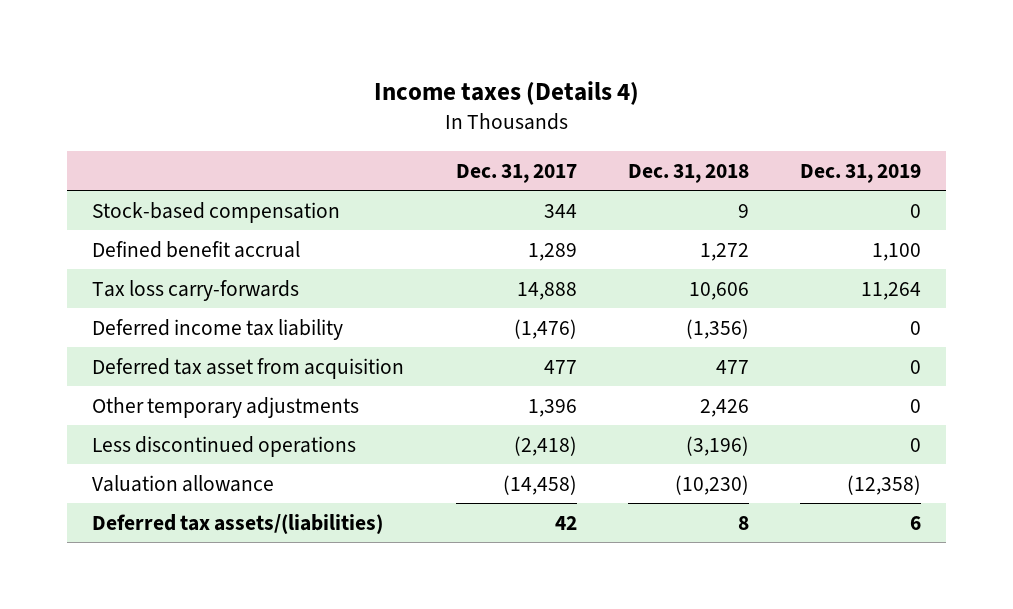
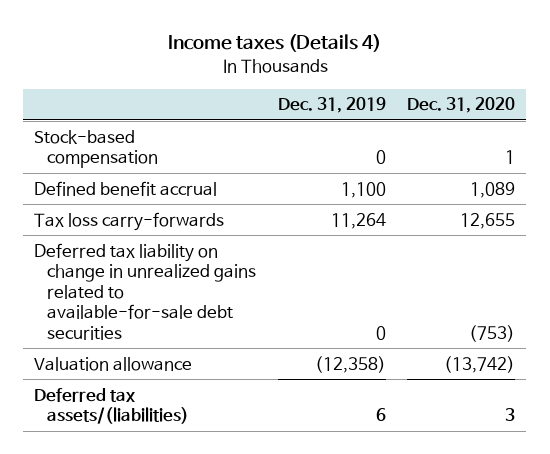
- | Dec. 31, 2017 | Dec. 31, 2018 | Dec. 31, 2019
+ | Dec. 31, 2019 | Dec. 31, 2020
- Deferred income tax liability | (1,476) | (1,356) | 0
- Deferred tax asset from acquisition | 477 | 477 | 0
- Other temporary adjustments | 1,396 | 2,426 | 0
- Less discontinued operations | (2,418) | (3,196) | 0
+ Deferred tax liability on change in unrealized gains related to available-for-sale debt securities | 0 | (753)

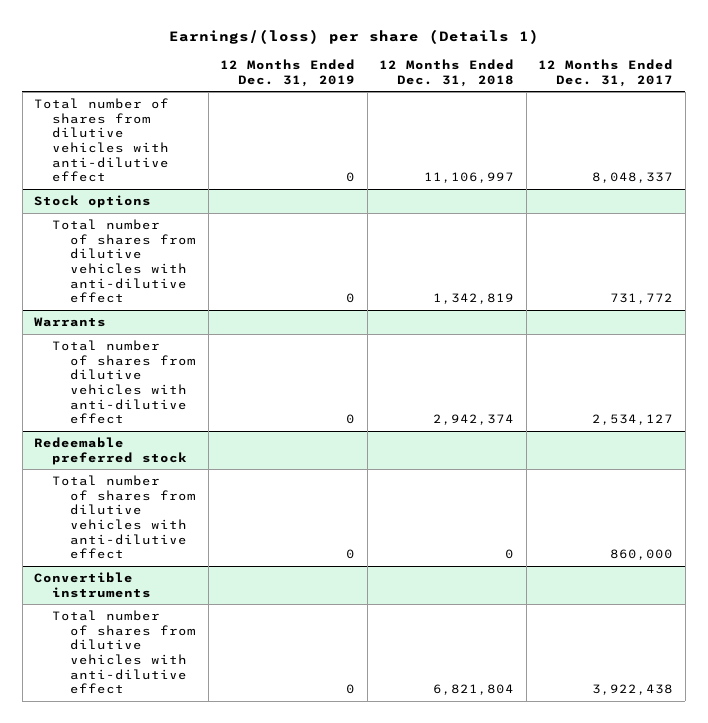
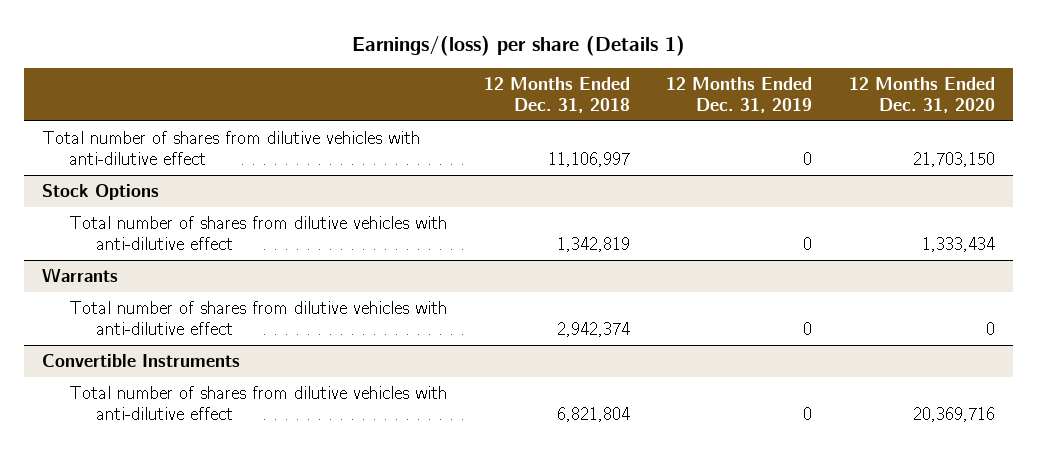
- | 12 Months Ended Dec. 31, 2019 | 12 Months Ended Dec. 31, 2018 | 12 Months Ended Dec. 31, 2017
+ | 12 Months Ended Dec. 31, 2018 | 12 Months Ended Dec. 31, 2019 | 12 Months Ended Dec. 31, 2020
- Stock options
+ Stock Options
- Redeemable preferred stock
- Total number of shares from dilutive vehicles with anti-dilutive effect | 0 | 0 | 860,000
- Convertible instruments
+ Convertible Instruments

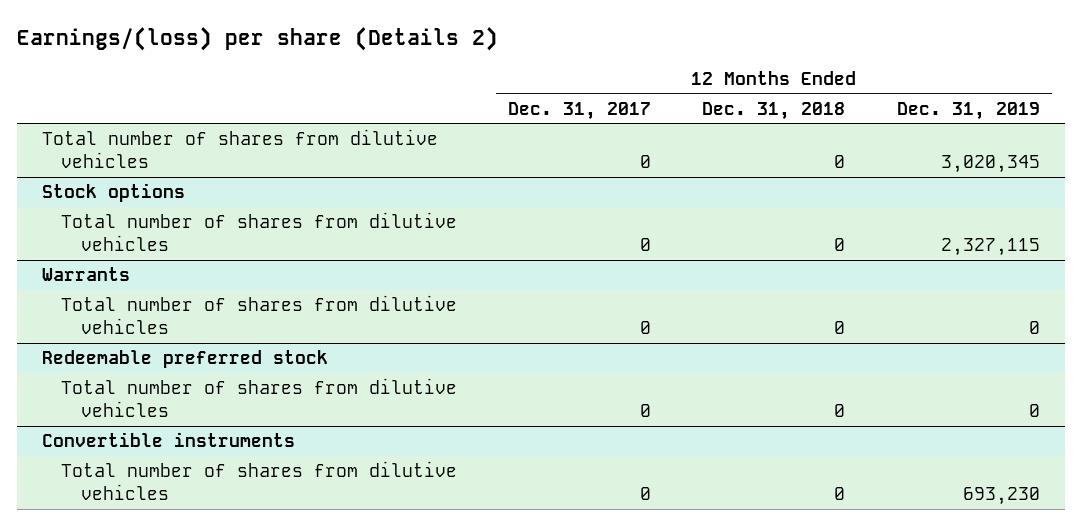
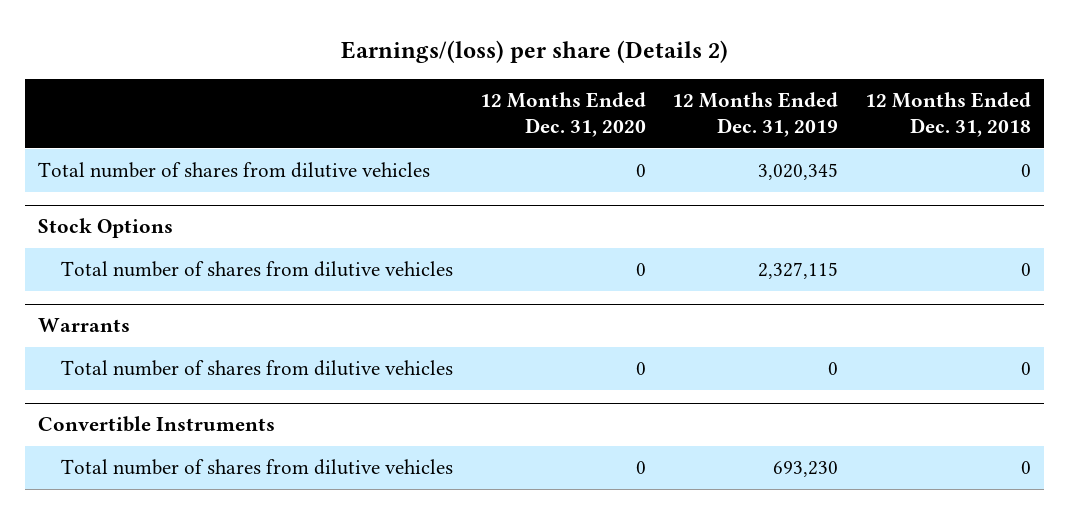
- | 12 Months Ended Dec. 31, 2017 | 12 Months Ended Dec. 31, 2018 | 12 Months Ended Dec. 31, 2019
+ | 12 Months Ended Dec. 31, 2020 | 12 Months Ended Dec. 31, 2019 | 12 Months Ended Dec. 31, 2018
- Stock options
+ Stock Options
- Redeemable preferred stock
- Total number of shares from dilutive vehicles | 0 | 0 | 0
- Convertible instruments
+ Convertible Instruments

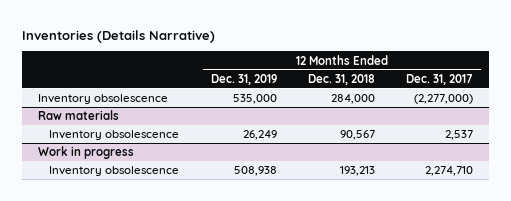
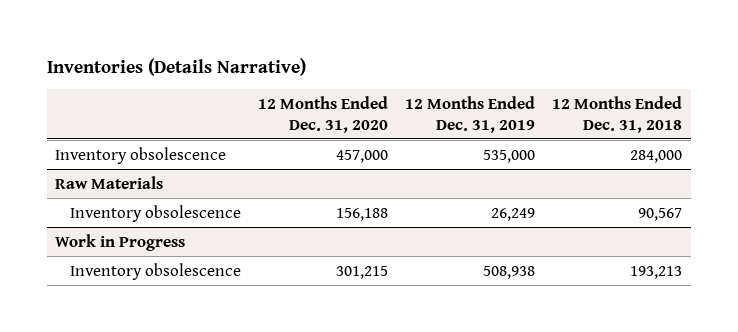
- | 12 Months Ended Dec. 31, 2019 | 12 Months Ended Dec. 31, 2018 | 12 Months Ended Dec. 31, 2017
+ | 12 Months Ended Dec. 31, 2020 | 12 Months Ended Dec. 31, 2019 | 12 Months Ended Dec. 31, 2018
- Raw materials
+ Raw Materials
- Work in progress
+ Work in Progress

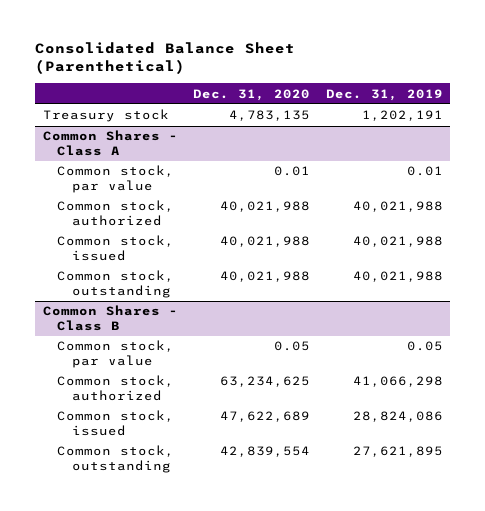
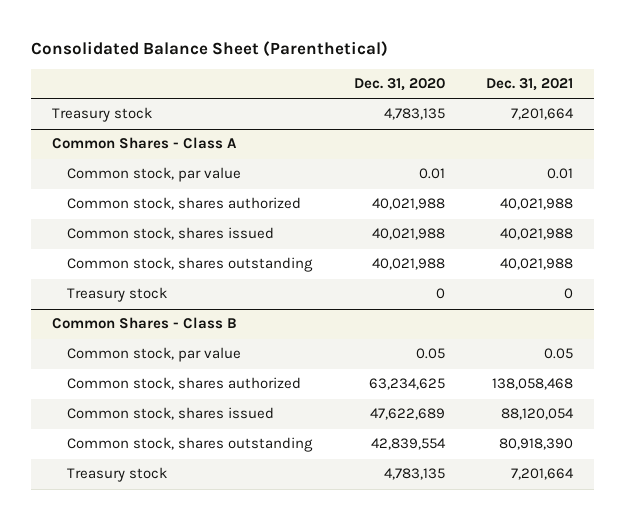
- | Dec. 31, 2020 | Dec. 31, 2019
+ | Dec. 31, 2020 | Dec. 31, 2021
@ Common Shares - Class A
- Common stock, authorized | 40,021,988 | 40,021,988
- Common stock, issued | 40,021,988 | 40,021,988
- Common stock, outstanding | 40,021,988 | 40,021,988
+ Common stock, shares authorized | 40,021,988 | 40,021,988
+ Common stock, shares issued | 40,021,988 | 40,021,988
+ Common stock, shares outstanding | 40,021,988 | 40,021,988
+ Treasury stock | 0 | 0
@ Common Shares - Class B
- Common stock, authorized | 63,234,625 | 41,066,298
- Common stock, issued | 47,622,689 | 28,824,086
- Common stock, outstanding | 42,839,554 | 27,621,895
+ Common stock, shares authorized | 63,234,625 | 138,058,468
+ Common stock, shares issued | 47,622,689 | 88,120,054
+ Common stock, shares outstanding | 42,839,554 | 80,918,390
+ Treasury stock | 4,783,135 | 7,201,664

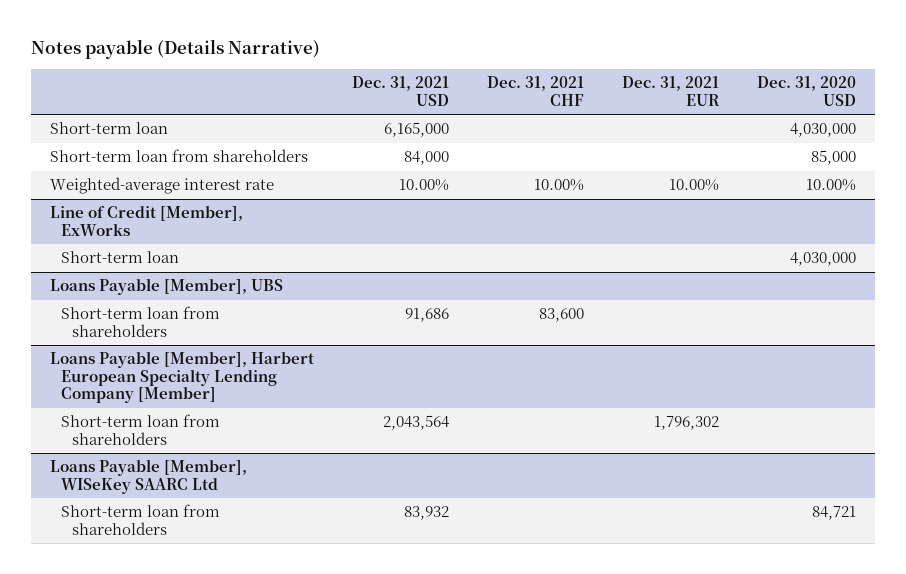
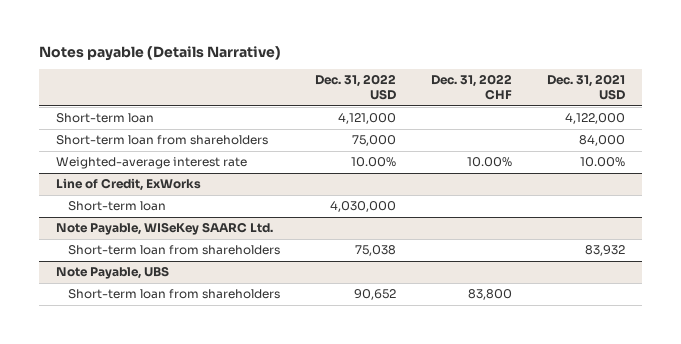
- | Dec. 31, 2021 USD | Dec. 31, 2021 CHF | Dec. 31, 2021 EUR | Dec. 31, 2020 USD
+ | Dec. 31, 2022 USD | Dec. 31, 2022 CHF | Dec. 31, 2021 USD
- Short-term loan | 6,165,000 | | | 4,030,000
+ Short-term loan | 4,121,000 | | 4,122,000
- Line of Credit [Member], ExWorks
+ Line of Credit, ExWorks
- Loans Payable [Member], UBS
- Short-term loan from shareholders | 91,686 | 83,600 | |
- Loans Payable [Member], Harbert European Specialty Lending Company [Member]
- Short-term loan from shareholders | 2,043,564 | | 1,796,302 |
- Loans Payable [Member], WISeKey SAARC Ltd
+ Note Payable, WISeKey SAARC Ltd.
+ Note Payable, UBS
+ Short-term loan from shareholders | 90,652 | 83,800 |

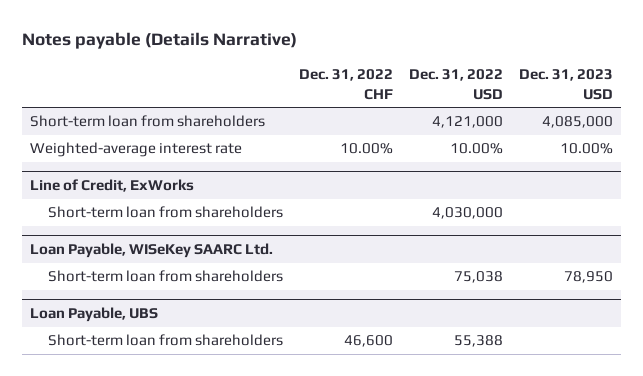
- | Dec. 31, 2022 USD | Dec. 31, 2022 CHF | Dec. 31, 2021 USD
+ | Dec. 31, 2022 CHF | Dec. 31, 2022 USD | Dec. 31, 2023 USD
- Short-term loan | 4,121,000 | | 4,122,000
- Short-term loan from shareholders | 75,000 | | 84,000
+ Short-term loan from shareholders | | 4,121,000 | 4,085,000
@ Line of Credit, ExWorks
- Short-term loan | 4,030,000 | |
- Note Payable, WISeKey SAARC Ltd.
@ Line of Credit, ExWorks
+ Short-term loan from shareholders | | 4,030,000 |
+ Loan Payable, WISeKey SAARC Ltd.
- Note Payable, UBS
- Short-term loan from shareholders | 90,652 | 83,800 |
+ Loan Payable, UBS
+ Short-term loan from shareholders | 46,600 | 55,388 |

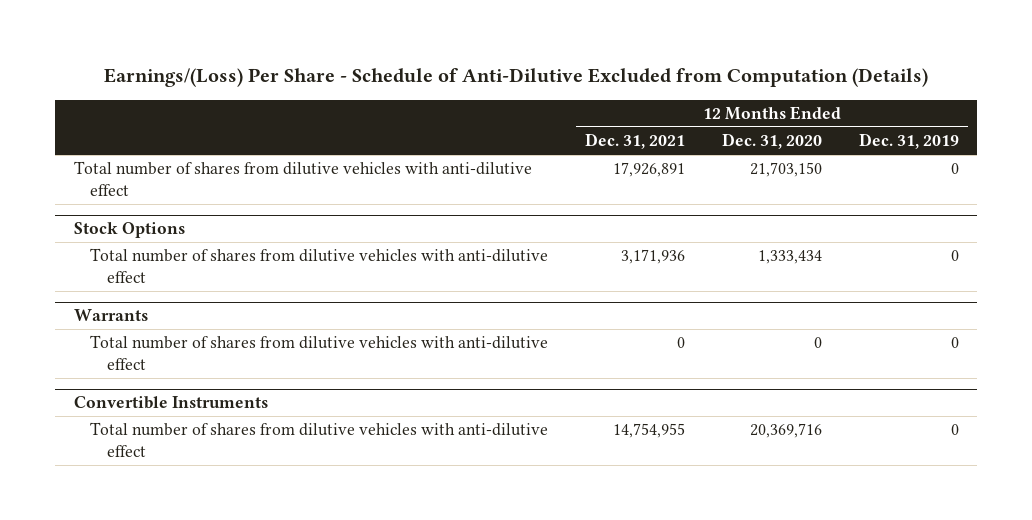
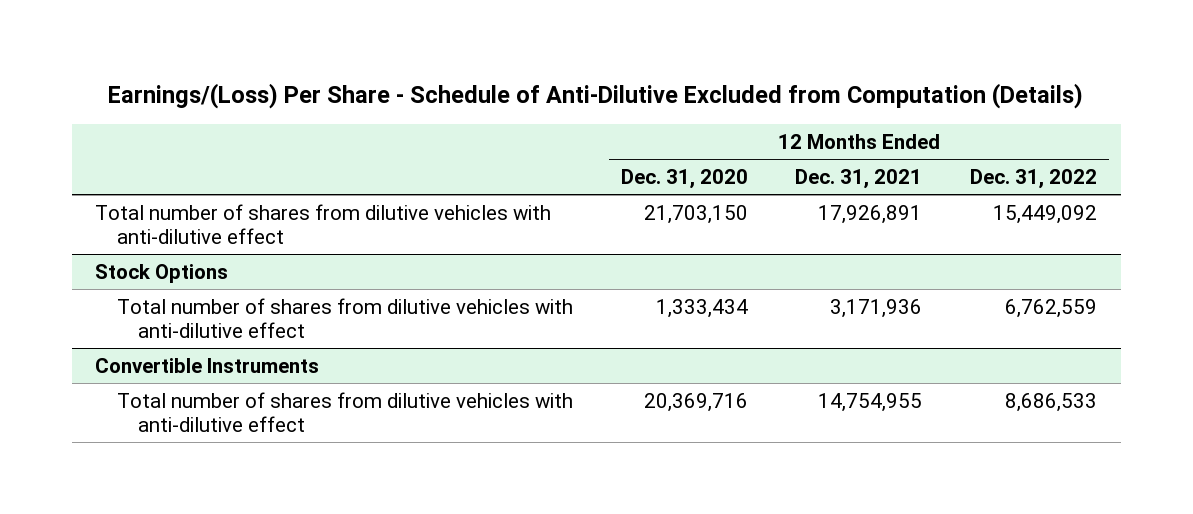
- | 12 Months Ended Dec. 31, 2021 | 12 Months Ended Dec. 31, 2020 | 12 Months Ended Dec. 31, 2019
+ | 12 Months Ended Dec. 31, 2020 | 12 Months Ended Dec. 31, 2021 | 12 Months Ended Dec. 31, 2022
- Warrants
- Total number of shares from dilutive vehicles with anti-dilutive effect | 0 | 0 | 0

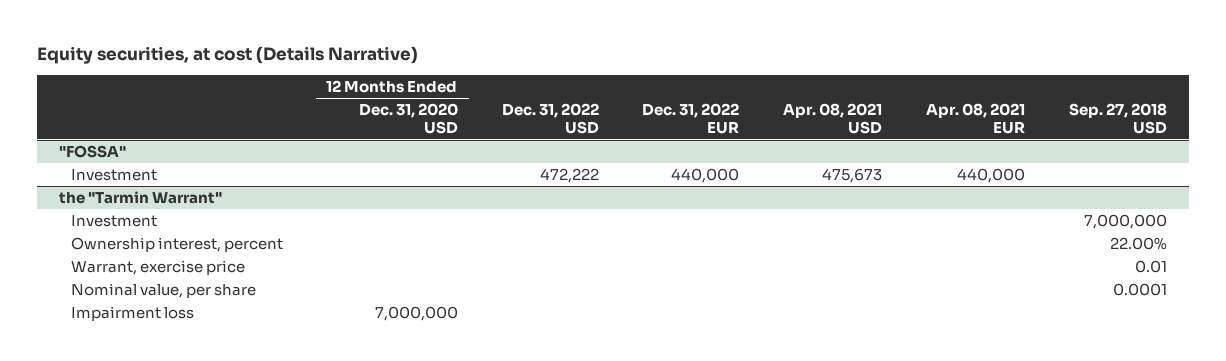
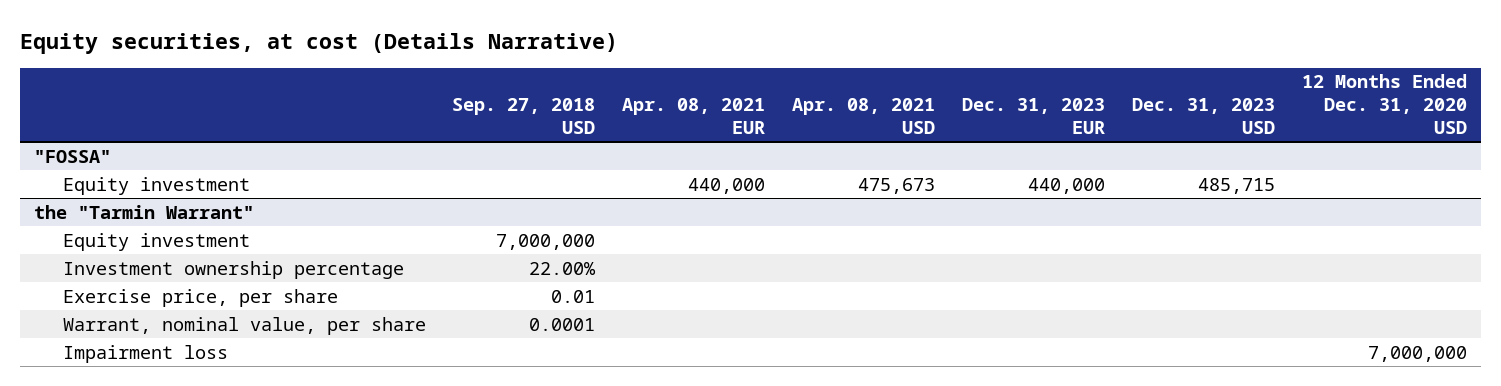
- | 12 Months Ended Dec. 31, 2020 USD | Dec. 31, 2022 USD | Dec. 31, 2022 EUR | Apr. 08, 2021 USD | Apr. 08, 2021 EUR | Sep. 27, 2018 USD
+ | Sep. 27, 2018 USD | Apr. 08, 2021 EUR | Apr. 08, 2021 USD | Dec. 31, 2023 EUR | Dec. 31, 2023 USD | 12 Months Ended Dec. 31, 2020 USD
@ "FOSSA"
- Investment | | 472,222 | 440,000 | 475,673 | 440,000 |
+ Equity investment | | 440,000 | 475,673 | 440,000 | 485,715 |
@ the "Tarmin Warrant"
- Investment | | | | | | 7,000,000
- Ownership interest, percent | | | | | | 22.00%
- Warrant, exercise price | | | | | | 0.01
- Nominal value, per share | | | | | | 0.0001
+ Equity investment | 7,000,000 | | | | |
+ Investment ownership percentage | 22.00% | | | | |
+ Exercise price, per share | 0.01 | | | | |
+ Warrant, nominal value, per share | 0.0001 | | | | |

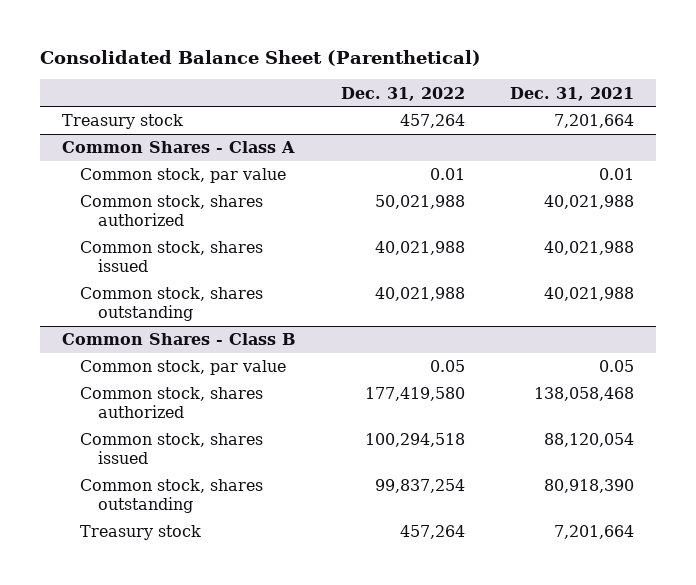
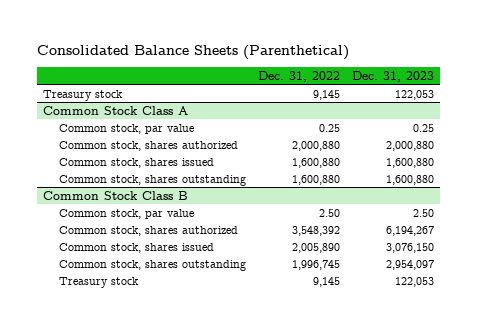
- Consolidated Balance Sheet (Parenthetical)
+ Consolidated Balance Sheets (Parenthetical)
- | Dec. 31, 2022 | Dec. 31, 2021
+ | Dec. 31, 2022 | Dec. 31, 2023
- Treasury stock | 457,264 | 7,201,664
- Common Shares - Class A
- Common stock, par value | 0.01 | 0.01
- Common stock, shares authorized | 50,021,988 | 40,021,988
- Common stock, shares issued | 40,021,988 | 40,021,988
- Common stock, shares outstanding | 40,021,988 | 40,021,988
- Common Shares - Class B
- Common stock, par value | 0.05 | 0.05
- Common stock, shares authorized | 177,419,580 | 138,058,468
- Common stock, shares issued | 100,294,518 | 88,120,054
- Common stock, shares outstanding | 99,837,254 | 80,918,390
- Treasury stock | 457,264 | 7,201,664
+ Treasury stock | 9,145 | 122,053
+ Common Stock Class A
+ Common stock, par value | 0.25 | 0.25
+ Common stock, shares authorized | 2,000,880 | 2,000,880
+ Common stock, shares issued | 1,600,880 | 1,600,880
+ Common stock, shares outstanding | 1,600,880 | 1,600,880
+ Common Stock Class B
+ Common stock, par value | 2.50 | 2.50
+ Common stock, shares authorized | 3,548,392 | 6,194,267
+ Common stock, shares issued | 2,005,890 | 3,076,150
+ Common stock, shares outstanding | 1,996,745 | 2,954,097
+ Treasury stock | 9,145 | 122,053

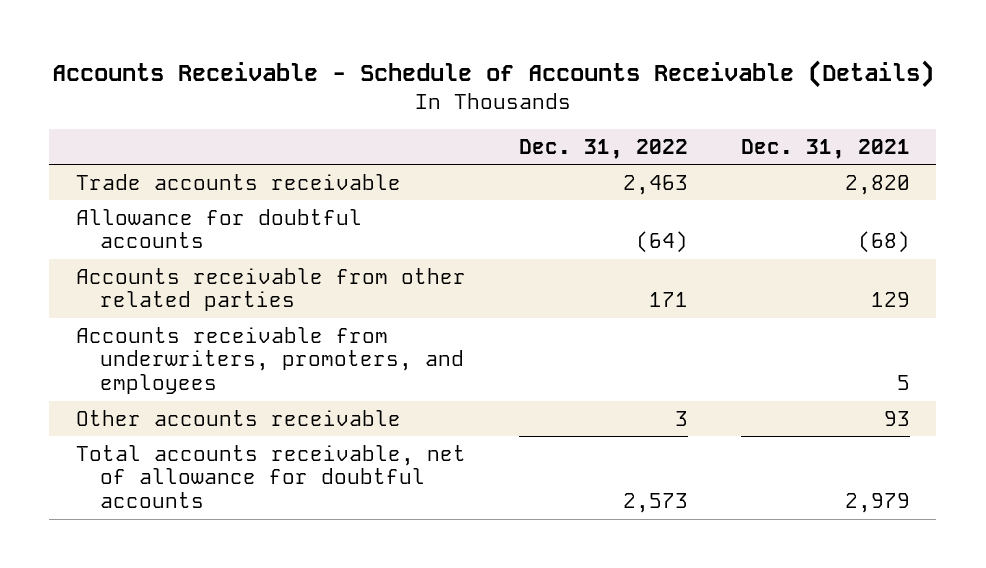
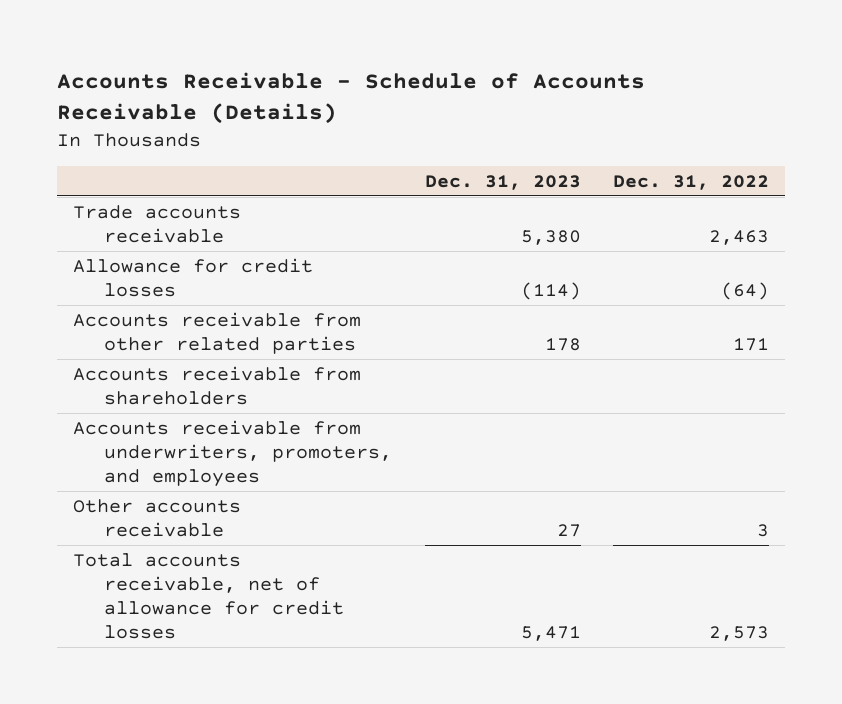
- | Dec. 31, 2022 | Dec. 31, 2021
+ | Dec. 31, 2023 | Dec. 31, 2022
- Allowance for doubtful accounts | (64) | (68)
+ Allowance for credit losses | (114) | (64)
+ Accounts receivable from shareholders
- Total accounts receivable, net of allowance for doubtful accounts | 2,573 | 2,979
+ Total accounts receivable, net of allowance for credit losses | 5,471 | 2,573

